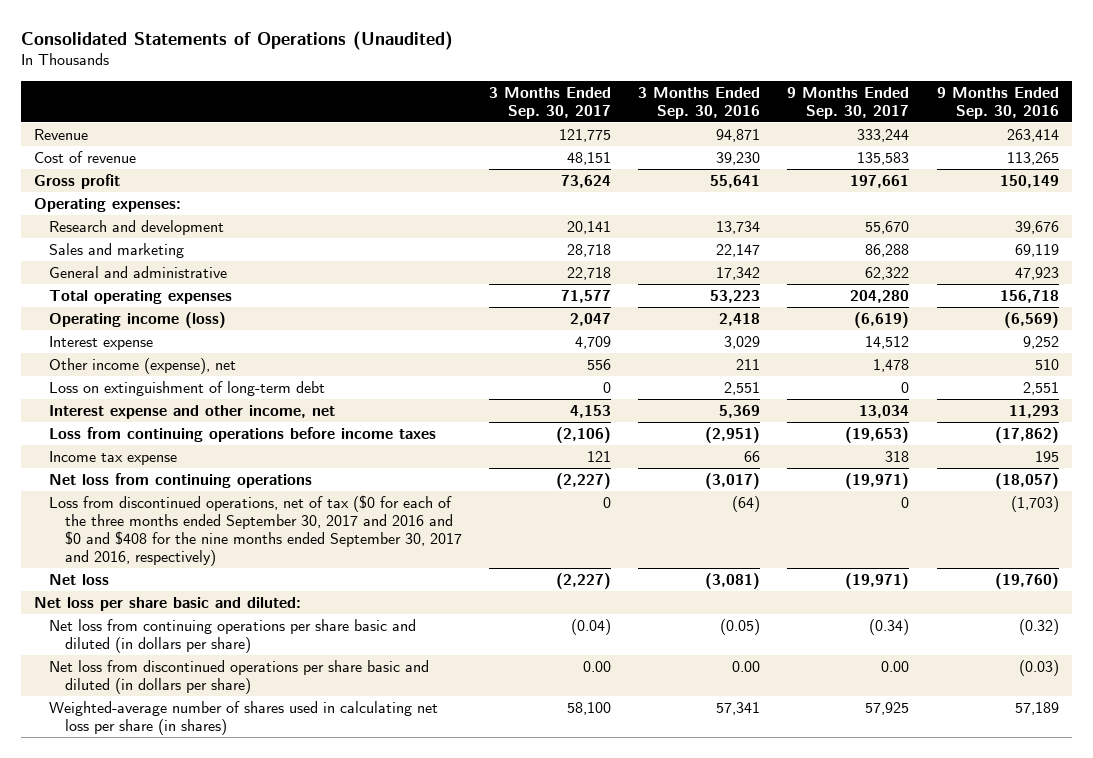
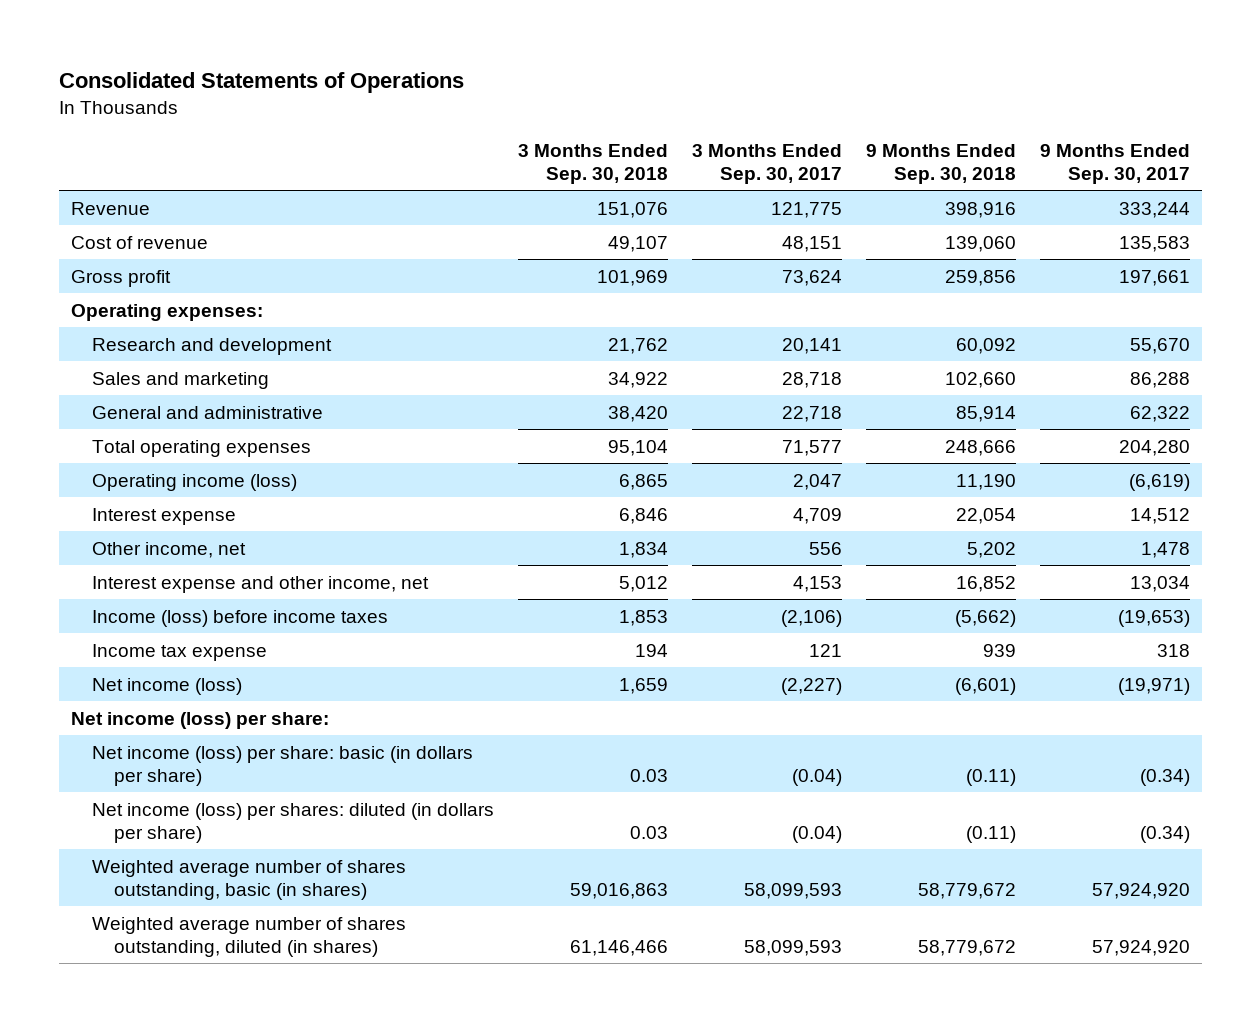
- Consolidated Statements of Operations (Unaudited)
+ Consolidated Statements of Operations
- | 3 Months Ended Sep. 30, 2017 | 3 Months Ended Sep. 30, 2016 | 9 Months Ended Sep. 30, 2017 | 9 Months Ended Sep. 30, 2016
+ | 3 Months Ended Sep. 30, 2018 | 3 Months Ended Sep. 30, 2017 | 9 Months Ended Sep. 30, 2018 | 9 Months Ended Sep. 30, 2017
- Other income (expense), net | 556 | 211 | 1,478 | 510
- Loss on extinguishment of long-term debt | 0 | 2,551 | 0 | 2,551
+ Other income, net | 1,834 | 556 | 5,202 | 1,478
- Loss from continuing operations before income taxes | (2,106) | (2,951) | (19,653) | (17,862)
+ Income (loss) before income taxes | 1,853 | (2,106) | (5,662) | (19,653)
- Net loss from continuing operations | (2,227) | (3,017) | (19,971) | (18,057)
- Loss from discontinued operations, net of tax ($0 for each of the three months ended September 30, 2017 and 2016 and $0 and $408 for the nine months ended September 30, 2017 and 2016, respectively) | 0 | (64) | 0 | (1,703)
- Net loss | (2,227) | (3,081) | (19,971) | (19,760)
- Net loss per share basic and diluted:
- Net loss from continuing operations per share basic and diluted (in dollars per share) | (0.04) | (0.05) | (0.34) | (0.32)
- Net loss from discontinued operations per share basic and diluted (in dollars per share) | 0.00 | 0.00 | 0.00 | (0.03)
- Weighted-average number of shares used in calculating net loss per share (in shares) | 58,100 | 57,341 | 57,925 | 57,189
+ Net income (loss) | 1,659 | (2,227) | (6,601) | (19,971)
+ Net income (loss) per share:
+ Net income (loss) per share: basic (in dollars per share) | 0.03 | (0.04) | (0.11) | (0.34)
+ Net income (loss) per shares: diluted (in dollars per share) | 0.03 | (0.04) | (0.11) | (0.34)
+ Weighted average number of shares outstanding, basic (in shares) | 59,016,863 | 58,099,593 | 58,779,672 | 57,924,920
+ Weighted average number of shares outstanding, diluted (in shares) | 61,146,466 | 58,099,593 | 58,779,672 | 57,924,920

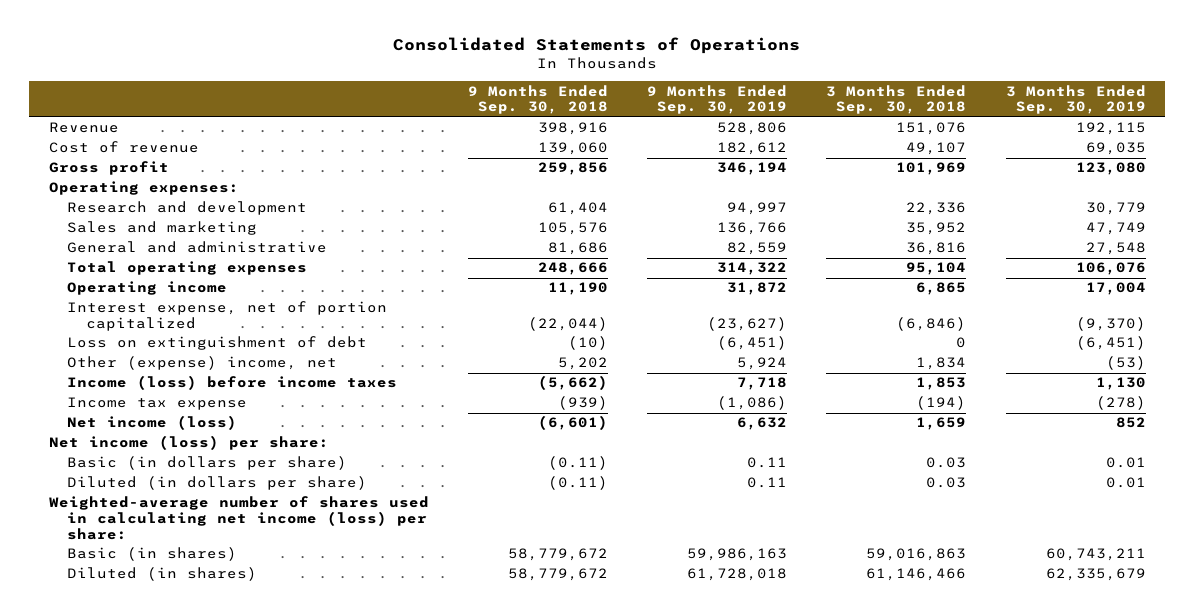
- | 3 Months Ended Sep. 30, 2018 | 3 Months Ended Sep. 30, 2017 | 9 Months Ended Sep. 30, 2018 | 9 Months Ended Sep. 30, 2017
+ | 9 Months Ended Sep. 30, 2018 | 9 Months Ended Sep. 30, 2019 | 3 Months Ended Sep. 30, 2018 | 3 Months Ended Sep. 30, 2019
- Research and development | 21,762 | 20,141 | 60,092 | 55,670
- Sales and marketing | 34,922 | 28,718 | 102,660 | 86,288
- General and administrative | 38,420 | 22,718 | 85,914 | 62,322
+ Research and development | 61,404 | 94,997 | 22,336 | 30,779
+ Sales and marketing | 105,576 | 136,766 | 35,952 | 47,749
+ General and administrative | 81,686 | 82,559 | 36,816 | 27,548
- Operating income (loss) | 6,865 | 2,047 | 11,190 | (6,619)
- Interest expense | 6,846 | 4,709 | 22,054 | 14,512
- Other income, net | 1,834 | 556 | 5,202 | 1,478
- Interest expense and other income, net | 5,012 | 4,153 | 16,852 | 13,034
+ Operating income | 11,190 | 31,872 | 6,865 | 17,004
+ Interest expense, net of portion capitalized | (22,044) | (23,627) | (6,846) | (9,370)
+ Loss on extinguishment of debt | (10) | (6,451) | 0 | (6,451)
+ Other (expense) income, net | 5,202 | 5,924 | 1,834 | (53)
- Income tax expense | 194 | 121 | 939 | 318
+ Income tax expense | (939) | (1,086) | (194) | (278)
- Net income (loss) per share: basic (in dollars per share) | 0.03 | (0.04) | (0.11) | (0.34)
- Net income (loss) per shares: diluted (in dollars per share) | 0.03 | (0.04) | (0.11) | (0.34)
- Weighted average number of shares outstanding, basic (in shares) | 59,016,863 | 58,099,593 | 58,779,672 | 57,924,920
- Weighted average number of shares outstanding, diluted (in shares) | 61,146,466 | 58,099,593 | 58,779,672 | 57,924,920
+ Basic (in dollars per share) | (0.11) | 0.11 | 0.03 | 0.01
+ Diluted (in dollars per share) | (0.11) | 0.11 | 0.03 | 0.01
+ Weighted-average number of shares used in calculating net income (loss) per share:
+ Basic (in shares) | 58,779,672 | 59,986,163 | 59,016,863 | 60,743,211
+ Diluted (in shares) | 58,779,672 | 61,728,018 | 61,146,466 | 62,335,679

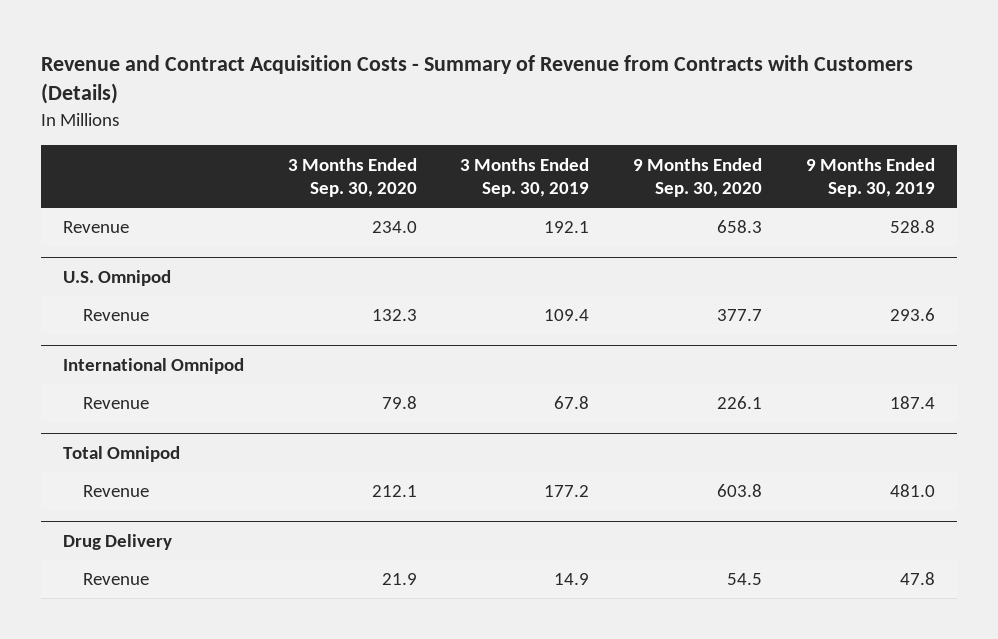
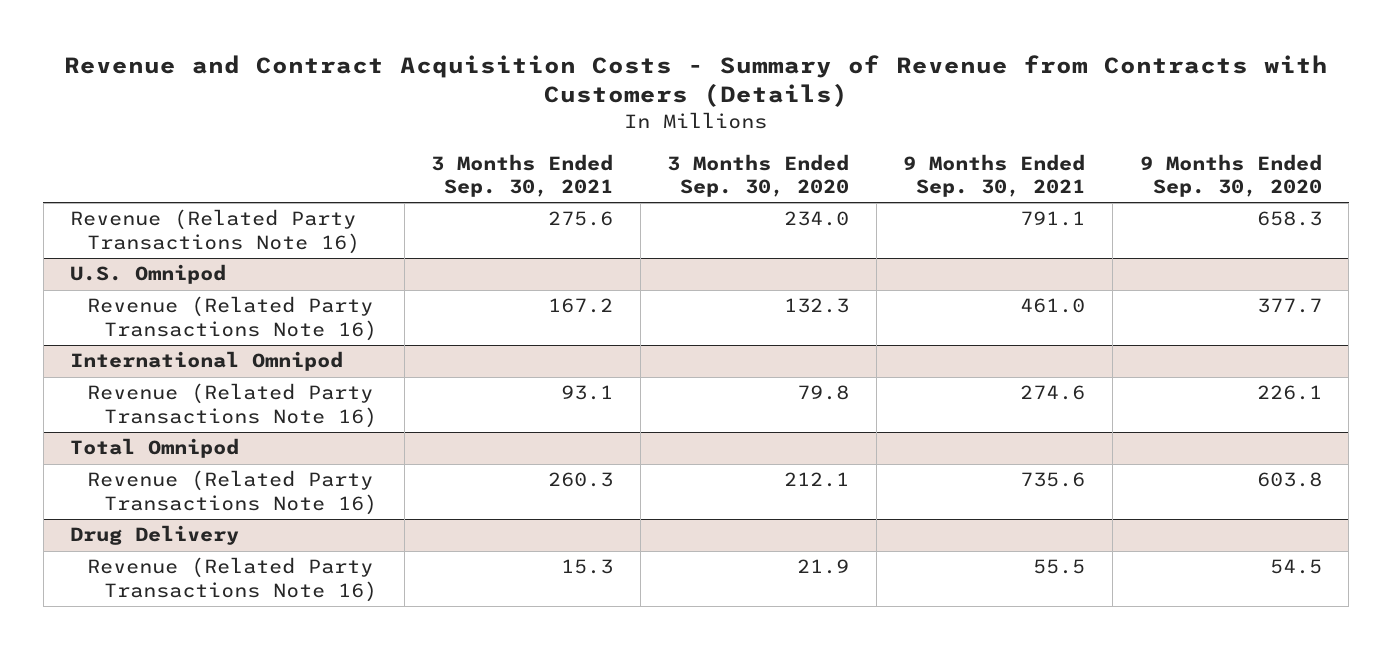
- | 3 Months Ended Sep. 30, 2020 | 3 Months Ended Sep. 30, 2019 | 9 Months Ended Sep. 30, 2020 | 9 Months Ended Sep. 30, 2019
+ | 3 Months Ended Sep. 30, 2021 | 3 Months Ended Sep. 30, 2020 | 9 Months Ended Sep. 30, 2021 | 9 Months Ended Sep. 30, 2020
- Revenue | 234.0 | 192.1 | 658.3 | 528.8
+ Revenue (Related Party Transactions Note 16) | 275.6 | 234.0 | 791.1 | 658.3
@ U.S. Omnipod
- Revenue | 132.3 | 109.4 | 377.7 | 293.6
+ Revenue (Related Party Transactions Note 16) | 167.2 | 132.3 | 461.0 | 377.7
@ International Omnipod
- Revenue | 79.8 | 67.8 | 226.1 | 187.4
+ Revenue (Related Party Transactions Note 16) | 93.1 | 79.8 | 274.6 | 226.1
@ Total Omnipod
- Revenue | 212.1 | 177.2 | 603.8 | 481.0
+ Revenue (Related Party Transactions Note 16) | 260.3 | 212.1 | 735.6 | 603.8
@ Drug Delivery
- Revenue | 21.9 | 14.9 | 54.5 | 47.8
+ Revenue (Related Party Transactions Note 16) | 15.3 | 21.9 | 55.5 | 54.5

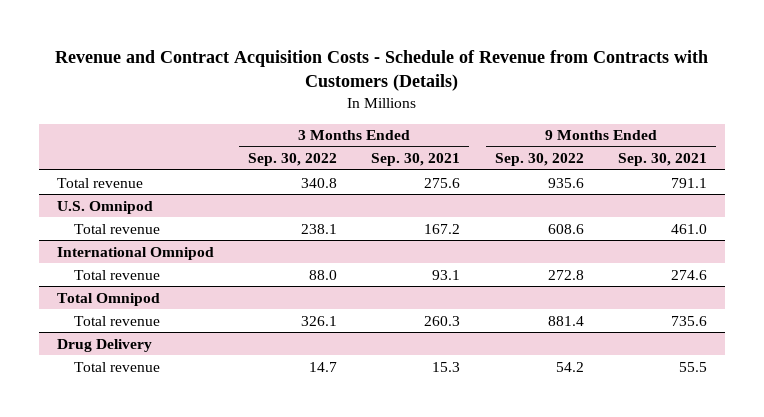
- Revenue and Contract Acquisition Costs - Summary of Revenue from Contracts with Customers (Details)
+ Revenue and Contract Acquisition Costs - Schedule of Revenue from Contracts with Customers (Details)
- | 3 Months Ended Sep. 30, 2021 | 3 Months Ended Sep. 30, 2020 | 9 Months Ended Sep. 30, 2021 | 9 Months Ended Sep. 30, 2020
+ | 3 Months Ended Sep. 30, 2022 | 3 Months Ended Sep. 30, 2021 | 9 Months Ended Sep. 30, 2022 | 9 Months Ended Sep. 30, 2021
- Revenue (Related Party Transactions Note 16) | 275.6 | 234.0 | 791.1 | 658.3
+ Total revenue | 340.8 | 275.6 | 935.6 | 791.1
@ U.S. Omnipod
- Revenue (Related Party Transactions Note 16) | 167.2 | 132.3 | 461.0 | 377.7
+ Total revenue | 238.1 | 167.2 | 608.6 | 461.0
@ International Omnipod
- Revenue (Related Party Transactions Note 16) | 93.1 | 79.8 | 274.6 | 226.1
+ Total revenue | 88.0 | 93.1 | 272.8 | 274.6
@ Total Omnipod
- Revenue (Related Party Transactions Note 16) | 260.3 | 212.1 | 735.6 | 603.8
+ Total revenue | 326.1 | 260.3 | 881.4 | 735.6
@ Drug Delivery
- Revenue (Related Party Transactions Note 16) | 15.3 | 21.9 | 55.5 | 54.5
+ Total revenue | 14.7 | 15.3 | 54.2 | 55.5

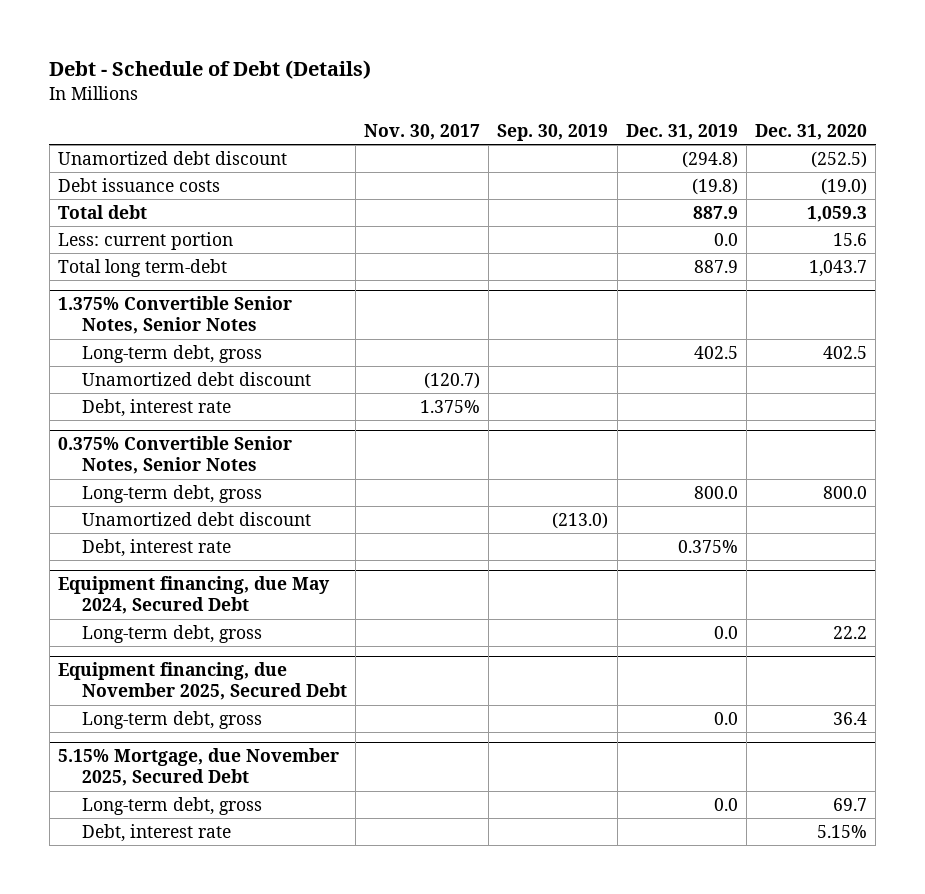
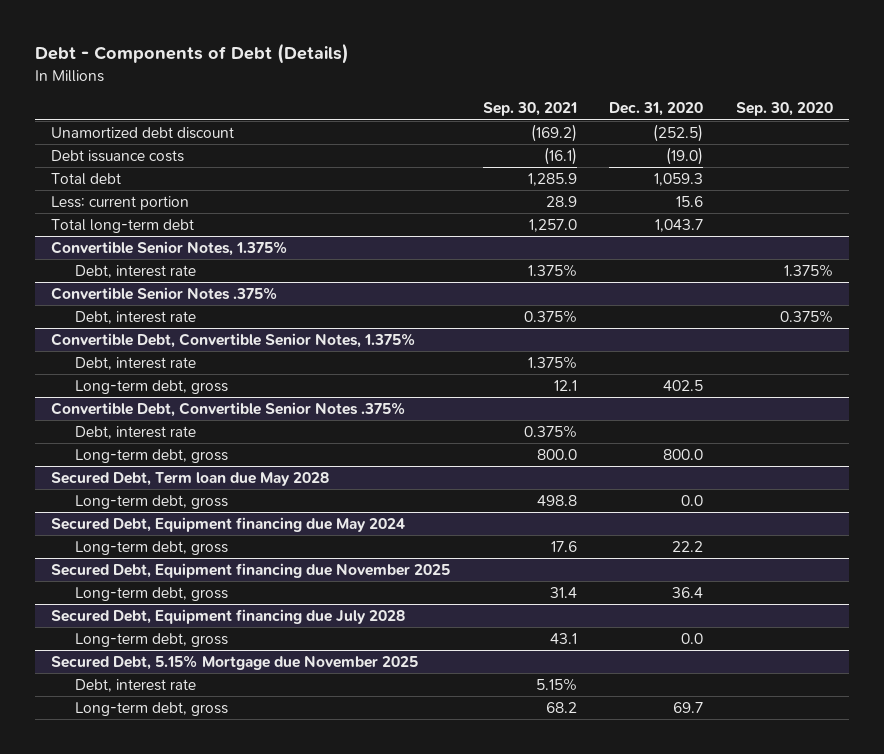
- Debt - Schedule of Debt (Details)
+ Debt - Components of Debt (Details)
- | Nov. 30, 2017 | Sep. 30, 2019 | Dec. 31, 2019 | Dec. 31, 2020
+ | Sep. 30, 2021 | Dec. 31, 2020 | Sep. 30, 2020
- Total long term-debt | | | 887.9 | 1,043.7
- 1.375% Convertible Senior Notes, Senior Notes
+ Total long-term debt | 1,257.0 | 1,043.7 |
+ Convertible Senior Notes, 1.375%
+ Debt, interest rate | 1.375% | | 1.375%
+ Convertible Senior Notes .375%
+ Debt, interest rate | 0.375% | | 0.375%
+ Convertible Debt, Convertible Senior Notes, 1.375%
+ Debt, interest rate | 1.375% | |
- Unamortized debt discount | (120.7) | | |
+ Convertible Debt, Convertible Senior Notes .375%
- 0.375% Convertible Senior Notes, Senior Notes
- Unamortized debt discount | | (213.0) | |
- Debt, interest rate | | | 0.375% |
- Equipment financing, due May 2024, Secured Debt
+ Secured Debt, Term loan due May 2028
+ Long-term debt, gross | 498.8 | 0.0 |
+ Secured Debt, Equipment financing due May 2024
- Equipment financing, due November 2025, Secured Debt
+ Secured Debt, Equipment financing due November 2025
- 5.15% Mortgage, due November 2025, Secured Debt
+ Secured Debt, Equipment financing due July 2028
+ Long-term debt, gross | 43.1 | 0.0 |
+ Secured Debt, 5.15% Mortgage due November 2025
+ Debt, interest rate | 5.15% | |
- Debt, interest rate | | | | 5.15%

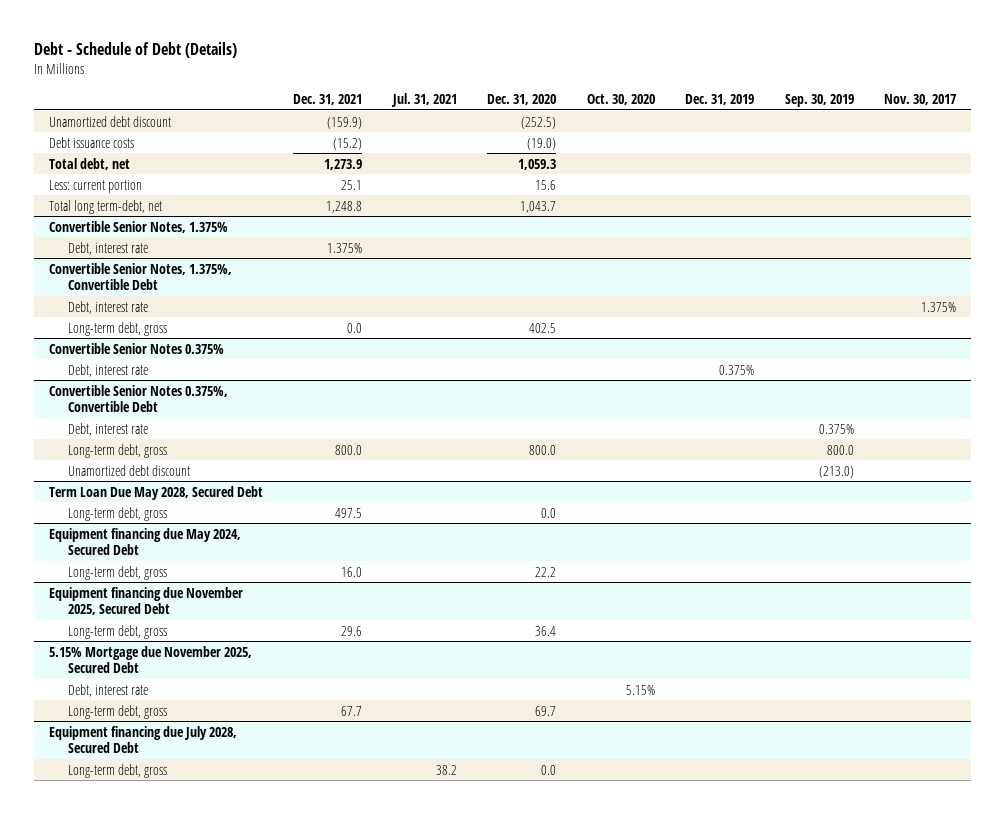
- Debt - Components of Debt (Details)
+ Debt - Schedule of Debt (Details)
- | Sep. 30, 2021 | Dec. 31, 2020 | Sep. 30, 2020
+ | Dec. 31, 2021 | Jul. 31, 2021 | Dec. 31, 2020 | Oct. 30, 2020 | Dec. 31, 2019 | Sep. 30, 2019 | Nov. 30, 2017
- Total debt | 1,285.9 | 1,059.3 |
+ Total debt, net | 1,273.9 | | 1,059.3 | | | |
- Total long-term debt | 1,257.0 | 1,043.7 |
+ Total long term-debt, net | 1,248.8 | | 1,043.7 | | | |
- Convertible Senior Notes .375%
- Debt, interest rate | 0.375% | | 0.375%
- Convertible Debt, Convertible Senior Notes, 1.375%
+ Convertible Senior Notes, 1.375%, Convertible Debt
- Convertible Debt, Convertible Senior Notes .375%
+ Convertible Senior Notes 0.375%
+ Convertible Senior Notes 0.375%, Convertible Debt
+ Debt, interest rate | | | | | | 0.375% |
- Secured Debt, Term loan due May 2028
+ Unamortized debt discount | | | | | | (213.0) |
+ Term Loan Due May 2028, Secured Debt
- Secured Debt, Equipment financing due May 2024
+ Equipment financing due May 2024, Secured Debt
- Secured Debt, Equipment financing due November 2025
+ Equipment financing due November 2025, Secured Debt
- Secured Debt, Equipment financing due July 2028
- Long-term debt, gross | 43.1 | 0.0 |
- Secured Debt, 5.15% Mortgage due November 2025
+ 5.15% Mortgage due November 2025, Secured Debt
+ Equipment financing due July 2028, Secured Debt
+ Long-term debt, gross | | 38.2 | 0.0 | | | |

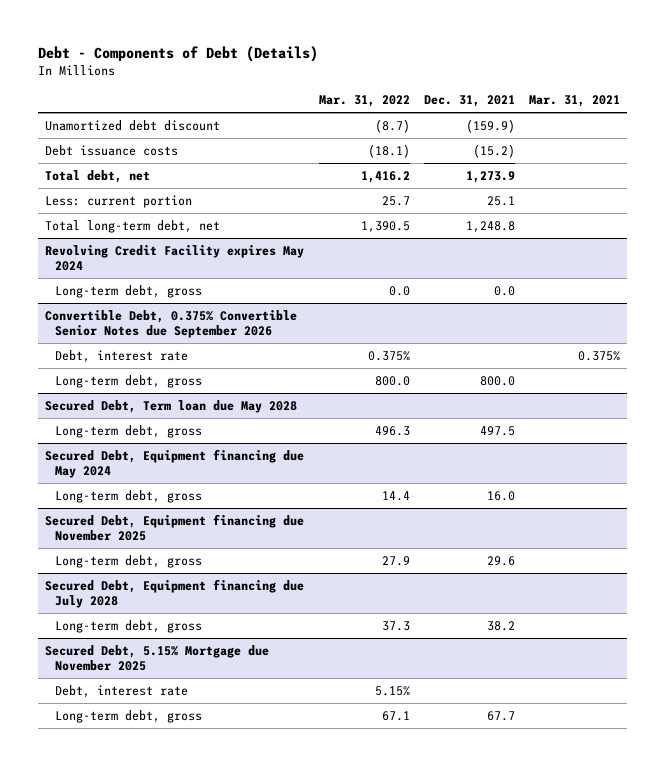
- Debt - Schedule of Debt (Details)
+ Debt - Components of Debt (Details)
- | Dec. 31, 2021 | Jul. 31, 2021 | Dec. 31, 2020 | Oct. 30, 2020 | Dec. 31, 2019 | Sep. 30, 2019 | Nov. 30, 2017
+ | Mar. 31, 2022 | Dec. 31, 2021 | Mar. 31, 2021
- Total long term-debt, net | 1,248.8 | | 1,043.7 | | | |
- Convertible Senior Notes, 1.375%
- Debt, interest rate | 1.375% | | | | | |
- Convertible Senior Notes, 1.375%, Convertible Debt
- Debt, interest rate | | | | | | | 1.375%
+ Total long-term debt, net | 1,390.5 | 1,248.8 |
+ Revolving Credit Facility expires May 2024
- Convertible Senior Notes 0.375%
- Debt, interest rate | | | | | 0.375% | |
- Convertible Senior Notes 0.375%, Convertible Debt
+ Convertible Debt, 0.375% Convertible Senior Notes due September 2026
- Unamortized debt discount | | | | | | (213.0) |
- Term Loan Due May 2028, Secured Debt
+ Secured Debt, Term loan due May 2028
- Equipment financing due May 2024, Secured Debt
+ Secured Debt, Equipment financing due May 2024
- Equipment financing due November 2025, Secured Debt
+ Secured Debt, Equipment financing due November 2025
- 5.15% Mortgage due November 2025, Secured Debt
+ Secured Debt, Equipment financing due July 2028
+ Long-term debt, gross | 37.3 | 38.2 |
+ Secured Debt, 5.15% Mortgage due November 2025
- Equipment financing due July 2028, Secured Debt
- Long-term debt, gross | | 38.2 | 0.0 | | | |

